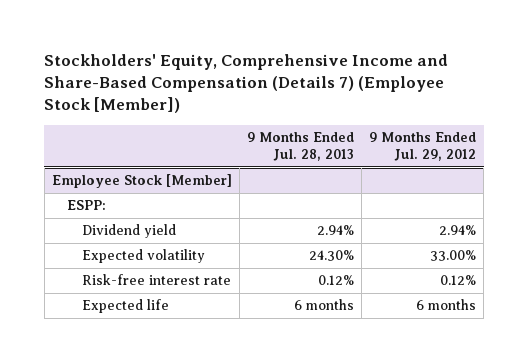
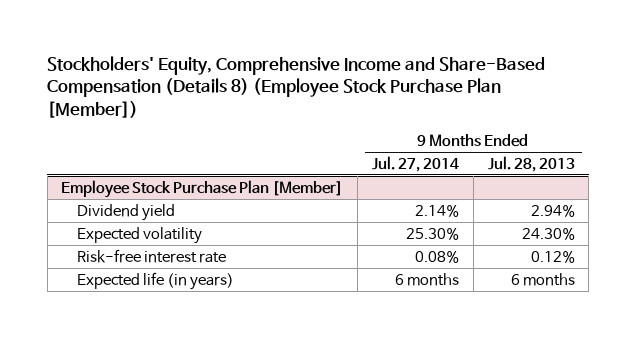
- Stockholders' Equity, Comprehensive Income and Share-Based Compensation (Details 7) (Employee Stock [Member])
+ Stockholders' Equity, Comprehensive Income and Share-Based Compensation (Details 8) (Employee Stock Purchase Plan [Member])
- | 9 Months Ended Jul. 28, 2013 | 9 Months Ended Jul. 29, 2012
+ | 9 Months Ended Jul. 27, 2014 | 9 Months Ended Jul. 28, 2013
- Employee Stock [Member]
- ESPP:
+ Employee Stock Purchase Plan [Member]
- Expected life | 6 months | 6 months
+ Expected life (in years) | 6 months | 6 months

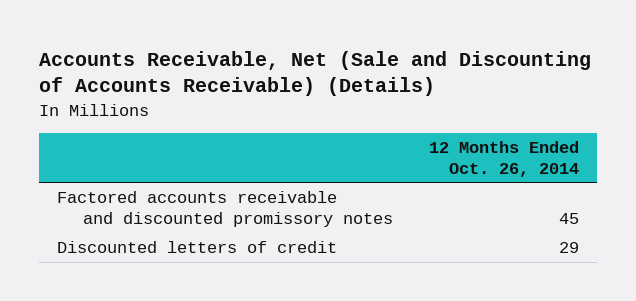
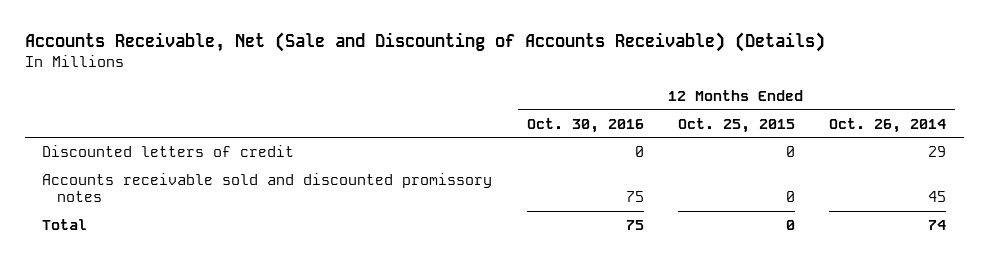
- | 12 Months Ended Oct. 26, 2014
+ | 12 Months Ended Oct. 30, 2016 | 12 Months Ended Oct. 25, 2015 | 12 Months Ended Oct. 26, 2014
- Factored accounts receivable and discounted promissory notes | 45
+ Accounts receivable sold and discounted promissory notes | 75 | 0 | 45
+ Total | 75 | 0 | 74

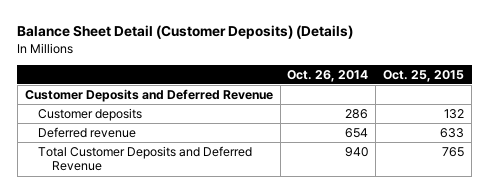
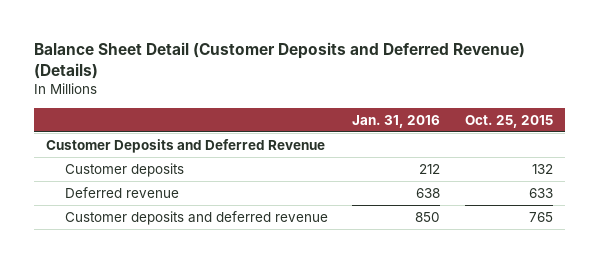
- Balance Sheet Detail (Customer Deposits) (Details)
+ Balance Sheet Detail (Customer Deposits and Deferred Revenue) (Details)
- | Oct. 26, 2014 | Oct. 25, 2015
+ | Jan. 31, 2016 | Oct. 25, 2015
- Total Customer Deposits and Deferred Revenue | 940 | 765
+ Customer deposits and deferred revenue | 850 | 765

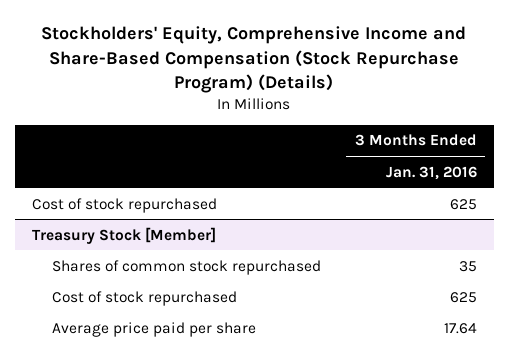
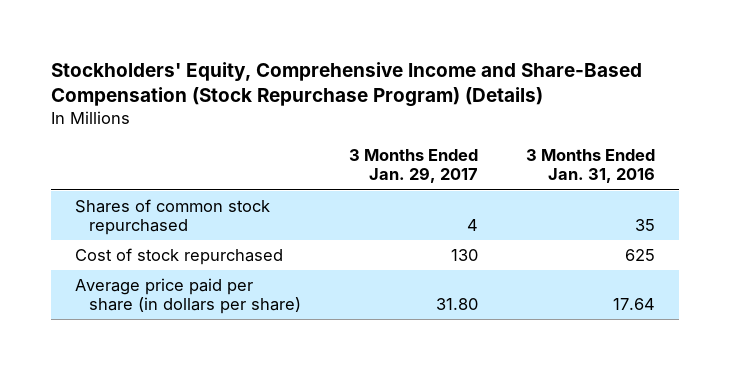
- | 3 Months Ended Jan. 31, 2016
+ | 3 Months Ended Jan. 29, 2017 | 3 Months Ended Jan. 31, 2016
- Cost of stock repurchased | 625
- Treasury Stock [Member]
- Average price paid per share | 17.64
+ Average price paid per share (in dollars per share) | 31.80 | 17.64

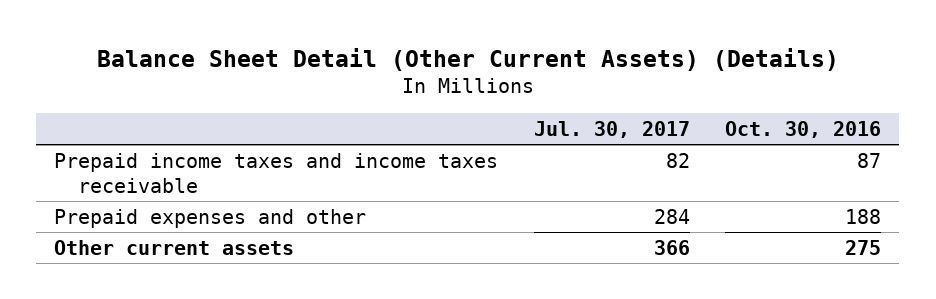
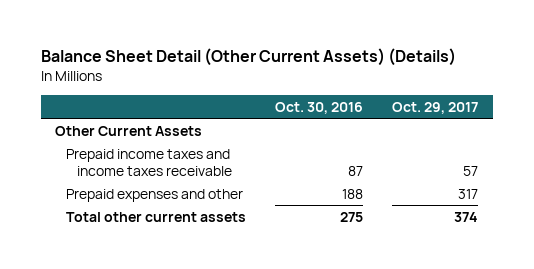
- | Jul. 30, 2017 | Oct. 30, 2016
+ | Oct. 30, 2016 | Oct. 29, 2017
+ Other Current Assets
- Other current assets | 366 | 275
+ Total other current assets | 275 | 374

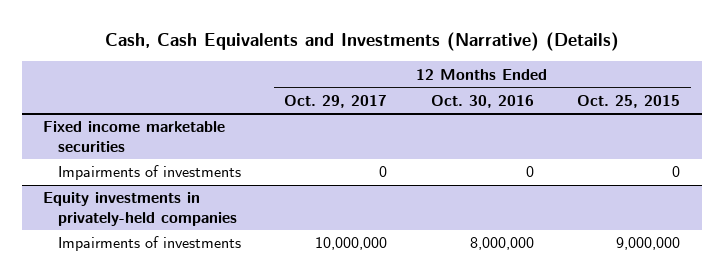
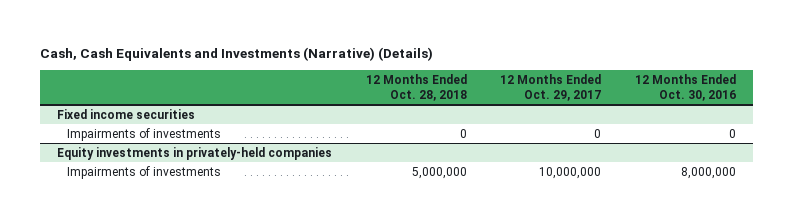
- | 12 Months Ended Oct. 29, 2017 | 12 Months Ended Oct. 30, 2016 | 12 Months Ended Oct. 25, 2015
+ | 12 Months Ended Oct. 28, 2018 | 12 Months Ended Oct. 29, 2017 | 12 Months Ended Oct. 30, 2016
- Fixed income marketable securities
+ Fixed income securities

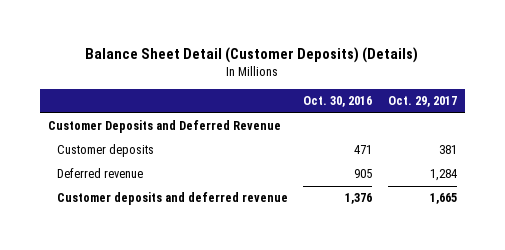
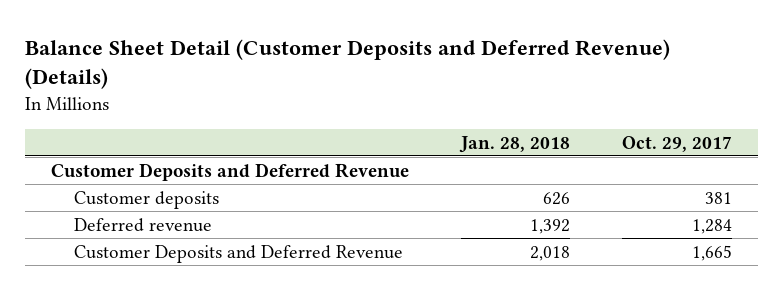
- Balance Sheet Detail (Customer Deposits) (Details)
+ Balance Sheet Detail (Customer Deposits and Deferred Revenue) (Details)
- | Oct. 30, 2016 | Oct. 29, 2017
+ | Jan. 28, 2018 | Oct. 29, 2017
- Customer deposits and deferred revenue | 1,376 | 1,665
+ Customer Deposits and Deferred Revenue | 2,018 | 1,665

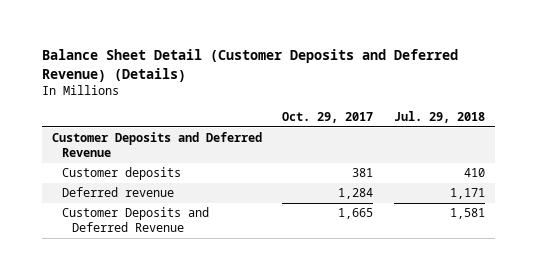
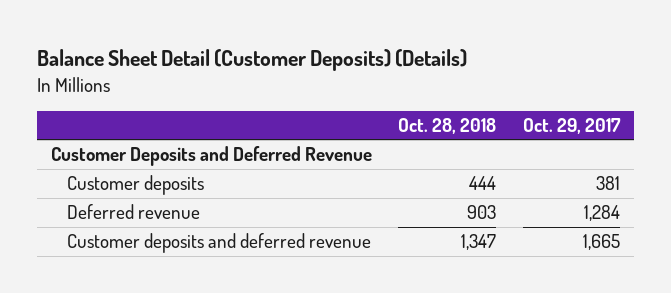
- Balance Sheet Detail (Customer Deposits and Deferred Revenue) (Details)
+ Balance Sheet Detail (Customer Deposits) (Details)
- | Oct. 29, 2017 | Jul. 29, 2018
+ | Oct. 28, 2018 | Oct. 29, 2017
- Customer Deposits and Deferred Revenue | 1,665 | 1,581
+ Customer deposits and deferred revenue | 1,347 | 1,665

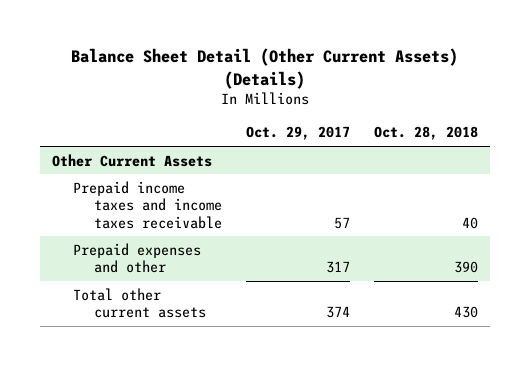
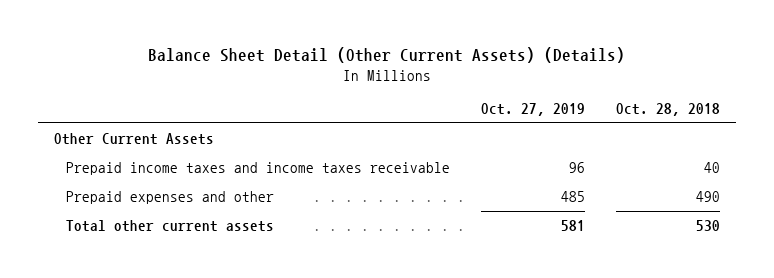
- | Oct. 29, 2017 | Oct. 28, 2018
+ | Oct. 27, 2019 | Oct. 28, 2018
- Prepaid expenses and other | 317 | 390
- Total other current assets | 374 | 430
+ Prepaid expenses and other | 485 | 490
+ Total other current assets | 581 | 530

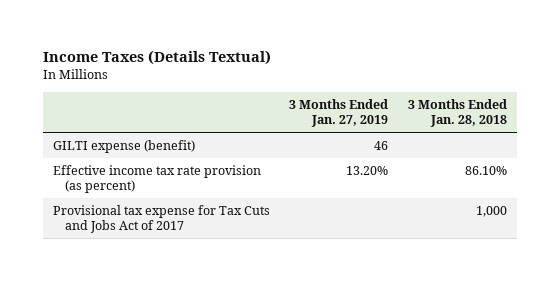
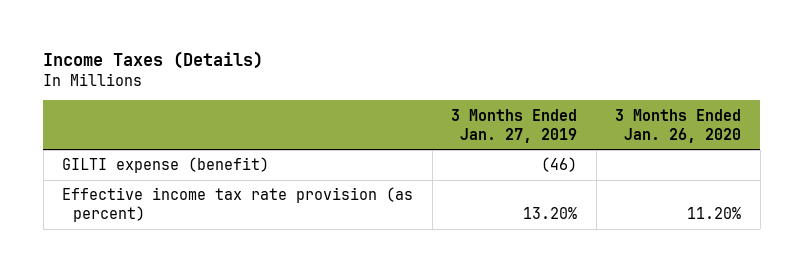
- Income Taxes (Details Textual)
+ Income Taxes (Details)
- | 3 Months Ended Jan. 27, 2019 | 3 Months Ended Jan. 28, 2018
+ | 3 Months Ended Jan. 27, 2019 | 3 Months Ended Jan. 26, 2020
- GILTI expense (benefit) | 46 |
+ GILTI expense (benefit) | (46) |
- Provisional tax expense for Tax Cuts and Jobs Act of 2017 | | 1,000

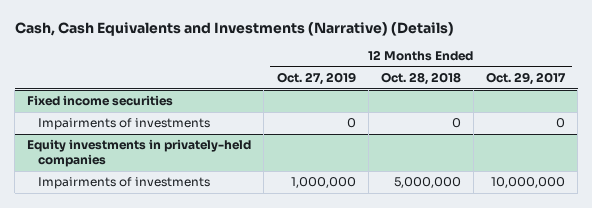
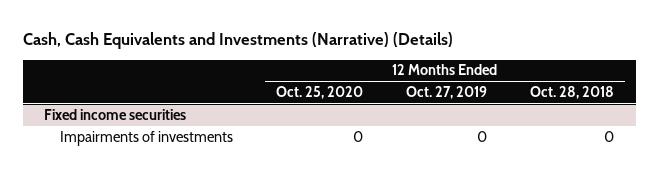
- | 12 Months Ended Oct. 27, 2019 | 12 Months Ended Oct. 28, 2018 | 12 Months Ended Oct. 29, 2017
+ | 12 Months Ended Oct. 25, 2020 | 12 Months Ended Oct. 27, 2019 | 12 Months Ended Oct. 28, 2018
- Equity investments in privately-held companies
- Impairments of investments | 1,000,000 | 5,000,000 | 10,000,000

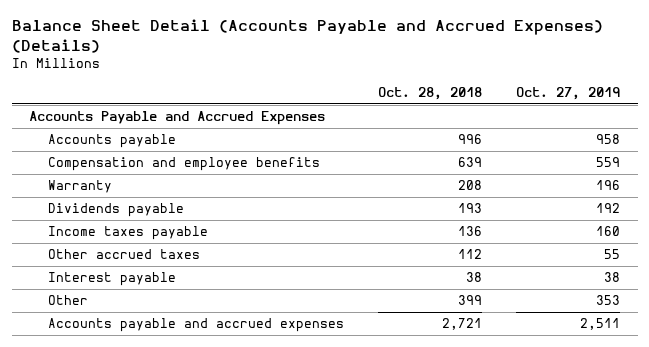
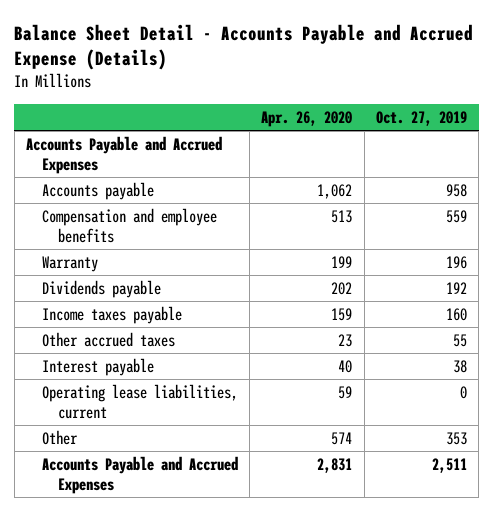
- Balance Sheet Detail (Accounts Payable and Accrued Expenses) (Details)
+ Balance Sheet Detail - Accounts Payable and Accrued Expense (Details)
- | Oct. 28, 2018 | Oct. 27, 2019
+ | Apr. 26, 2020 | Oct. 27, 2019
+ Operating lease liabilities, current | 59 | 0
- Accounts payable and accrued expenses | 2,721 | 2,511
+ Accounts Payable and Accrued Expenses | 2,831 | 2,511

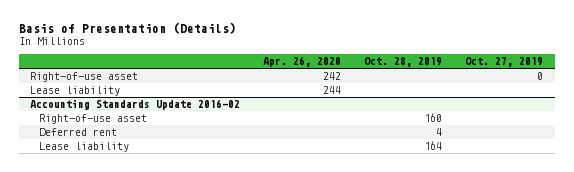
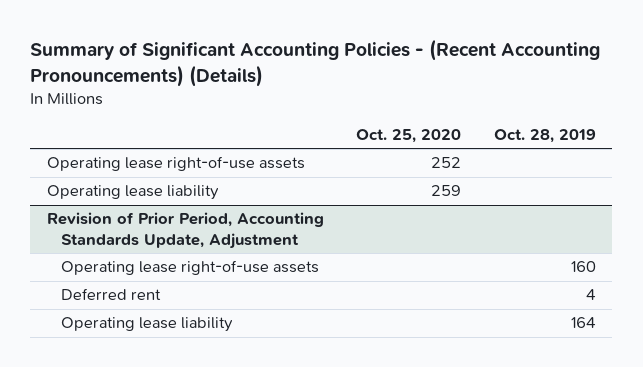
- Basis of Presentation (Details)
+ Summary of Significant Accounting Policies - (Recent Accounting Pronouncements) (Details)
- | Apr. 26, 2020 | Oct. 28, 2019 | Oct. 27, 2019
+ | Oct. 25, 2020 | Oct. 28, 2019
- Right-of-use asset | 242 | | 0
- Lease liability | 244 | |
- Accounting Standards Update 2016-02
- Right-of-use asset | | 160 |
+ Operating lease right-of-use assets | 252 |
+ Operating lease liability | 259 |
+ Revision of Prior Period, Accounting Standards Update, Adjustment
+ Operating lease right-of-use assets | | 160
- Lease liability | | 164 |
+ Operating lease liability | | 164

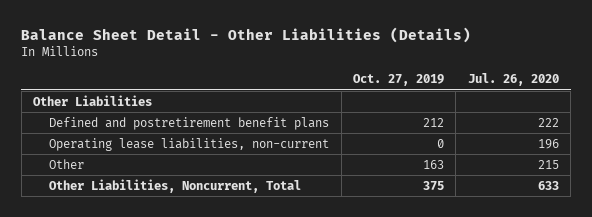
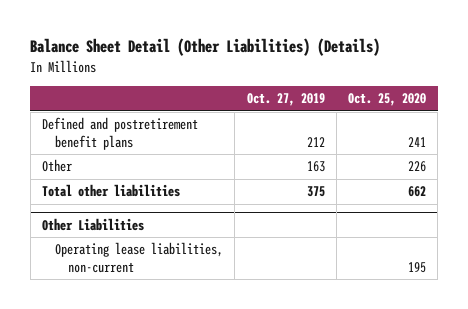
- Balance Sheet Detail - Other Liabilities (Details)
+ Balance Sheet Detail (Other Liabilities) (Details)
- | Oct. 27, 2019 | Jul. 26, 2020
+ | Oct. 27, 2019 | Oct. 25, 2020
- Other Liabilities
- Operating lease liabilities, non-current | 0 | 196
- Other Liabilities, Noncurrent, Total | 375 | 633
+ Total other liabilities | 375 | 662
+ Other Liabilities
+ Operating lease liabilities, non-current | | 195

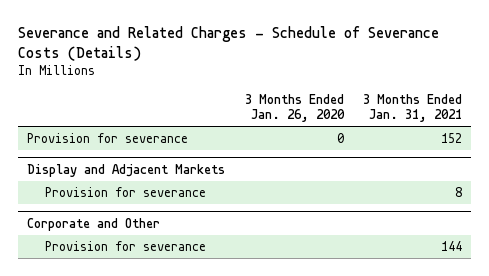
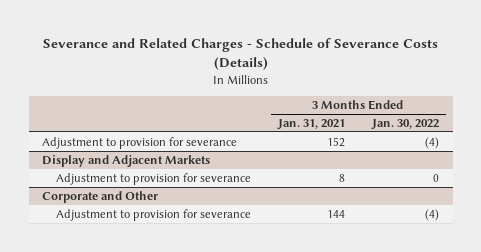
- | 3 Months Ended Jan. 26, 2020 | 3 Months Ended Jan. 31, 2021
+ | 3 Months Ended Jan. 31, 2021 | 3 Months Ended Jan. 30, 2022
- Provision for severance | 0 | 152
+ Adjustment to provision for severance | 152 | (4)
@ Display and Adjacent Markets
- Provision for severance | | 8
+ Adjustment to provision for severance | 8 | 0
@ Corporate and Other
- Provision for severance | | 144
+ Adjustment to provision for severance | 144 | (4)

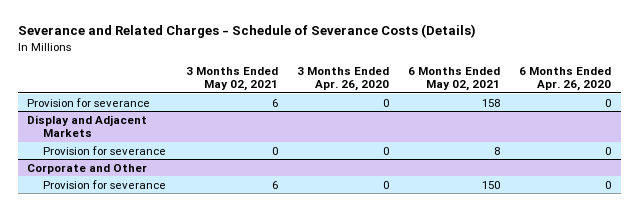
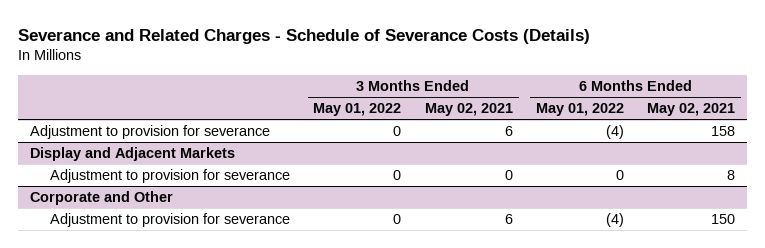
- | 3 Months Ended May 02, 2021 | 3 Months Ended Apr. 26, 2020 | 6 Months Ended May 02, 2021 | 6 Months Ended Apr. 26, 2020
+ | 3 Months Ended May 01, 2022 | 3 Months Ended May 02, 2021 | 6 Months Ended May 01, 2022 | 6 Months Ended May 02, 2021
- Provision for severance | 6 | 0 | 158 | 0
+ Adjustment to provision for severance | 0 | 6 | (4) | 158
@ Display and Adjacent Markets
- Provision for severance | 0 | 0 | 8 | 0
+ Adjustment to provision for severance | 0 | 0 | 0 | 8
@ Corporate and Other
- Provision for severance | 6 | 0 | 150 | 0
+ Adjustment to provision for severance | 0 | 6 | (4) | 150

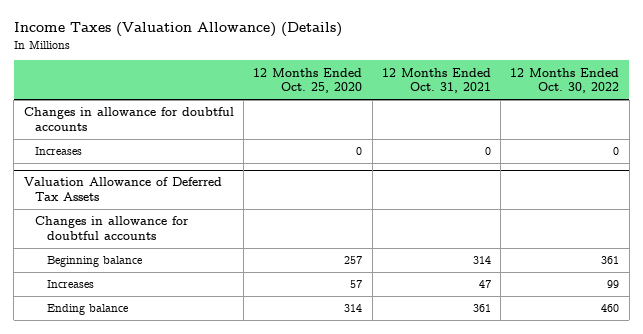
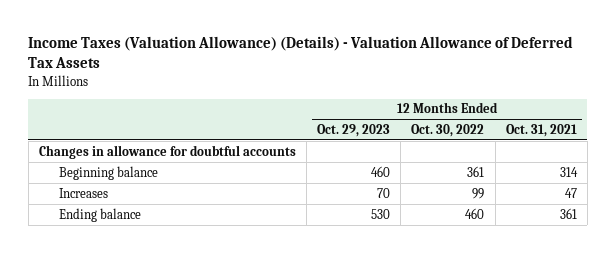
- Income Taxes (Valuation Allowance) (Details)
+ Income Taxes (Valuation Allowance) (Details) - Valuation Allowance of Deferred Tax Assets
- | 12 Months Ended Oct. 25, 2020 | 12 Months Ended Oct. 31, 2021 | 12 Months Ended Oct. 30, 2022
+ | 12 Months Ended Oct. 29, 2023 | 12 Months Ended Oct. 30, 2022 | 12 Months Ended Oct. 31, 2021
- Increases | 0 | 0 | 0
- Valuation Allowance of Deferred Tax Assets
- Changes in allowance for doubtful accounts

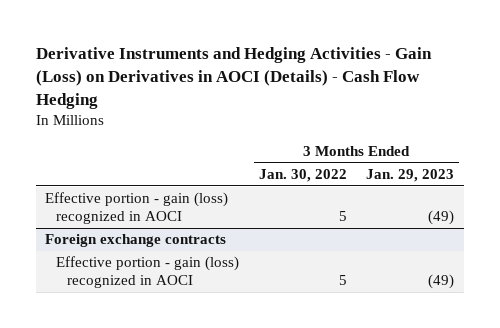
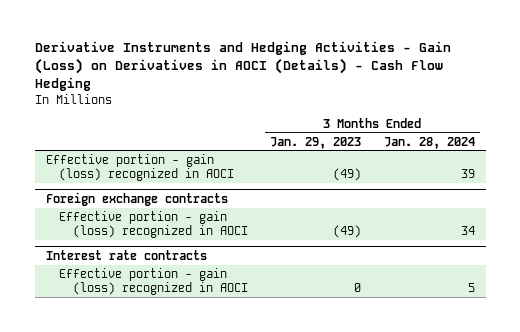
- | 3 Months Ended Jan. 30, 2022 | 3 Months Ended Jan. 29, 2023
+ | 3 Months Ended Jan. 29, 2023 | 3 Months Ended Jan. 28, 2024
+ Interest rate contracts
+ Effective portion - gain (loss) recognized in AOCI | 0 | 5

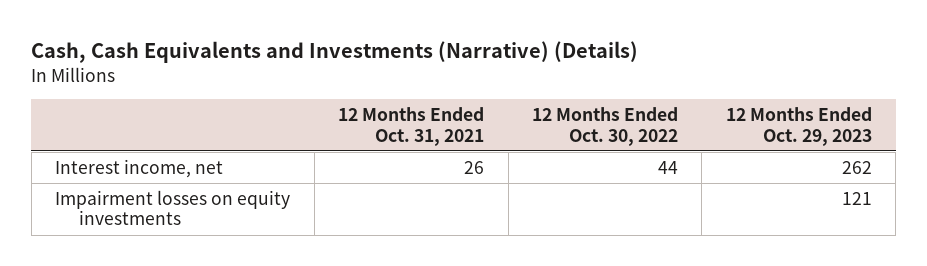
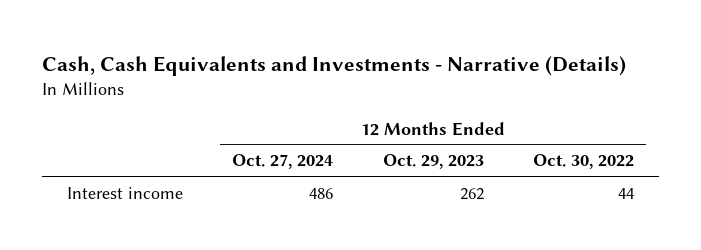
- Cash, Cash Equivalents and Investments (Narrative) (Details)
+ Cash, Cash Equivalents and Investments - Narrative (Details)
- | 12 Months Ended Oct. 31, 2021 | 12 Months Ended Oct. 30, 2022 | 12 Months Ended Oct. 29, 2023
+ | 12 Months Ended Oct. 27, 2024 | 12 Months Ended Oct. 29, 2023 | 12 Months Ended Oct. 30, 2022
- Interest income, net | 26 | 44 | 262
- Impairment losses on equity investments | | | 121
+ Interest income | 486 | 262 | 44

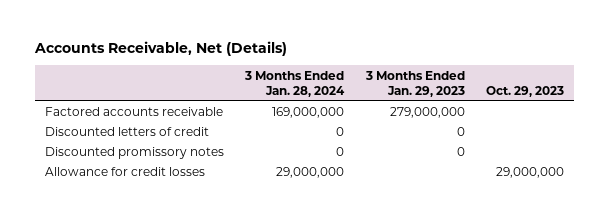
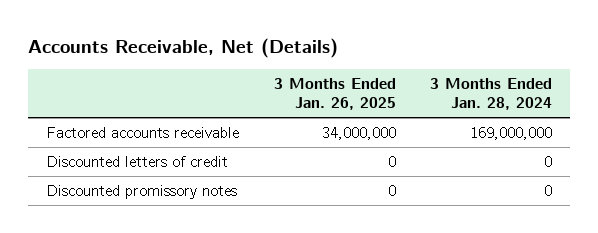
- | 3 Months Ended Jan. 28, 2024 | 3 Months Ended Jan. 29, 2023 | Oct. 29, 2023
+ | 3 Months Ended Jan. 26, 2025 | 3 Months Ended Jan. 28, 2024
- Allowance for credit losses | 29,000,000 | | 29,000,000

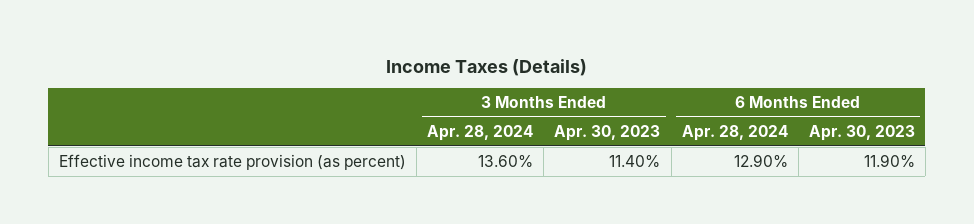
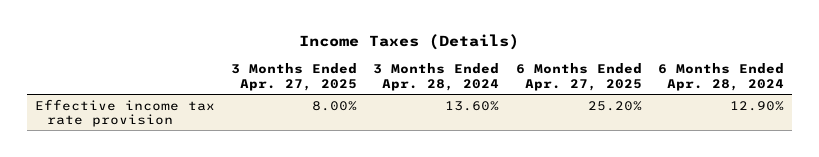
- | 3 Months Ended Apr. 28, 2024 | 3 Months Ended Apr. 30, 2023 | 6 Months Ended Apr. 28, 2024 | 6 Months Ended Apr. 30, 2023
+ | 3 Months Ended Apr. 27, 2025 | 3 Months Ended Apr. 28, 2024 | 6 Months Ended Apr. 27, 2025 | 6 Months Ended Apr. 28, 2024
- Effective income tax rate provision (as percent) | 13.60% | 11.40% | 12.90% | 11.90%
+ Effective income tax rate provision | 8.00% | 13.60% | 25.20% | 12.90%

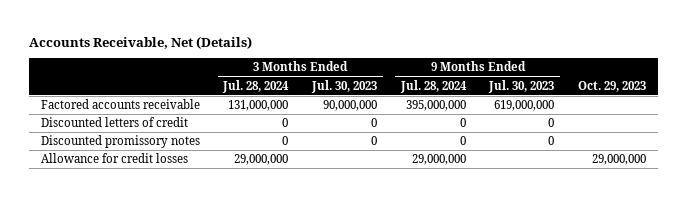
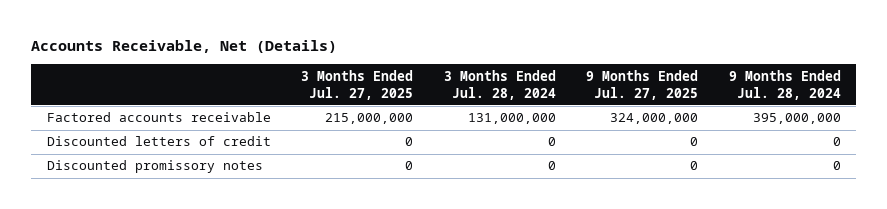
- | 3 Months Ended Jul. 28, 2024 | 3 Months Ended Jul. 30, 2023 | 9 Months Ended Jul. 28, 2024 | 9 Months Ended Jul. 30, 2023 | Oct. 29, 2023
+ | 3 Months Ended Jul. 27, 2025 | 3 Months Ended Jul. 28, 2024 | 9 Months Ended Jul. 27, 2025 | 9 Months Ended Jul. 28, 2024
- Allowance for credit losses | 29,000,000 | | 29,000,000 | | 29,000,000

